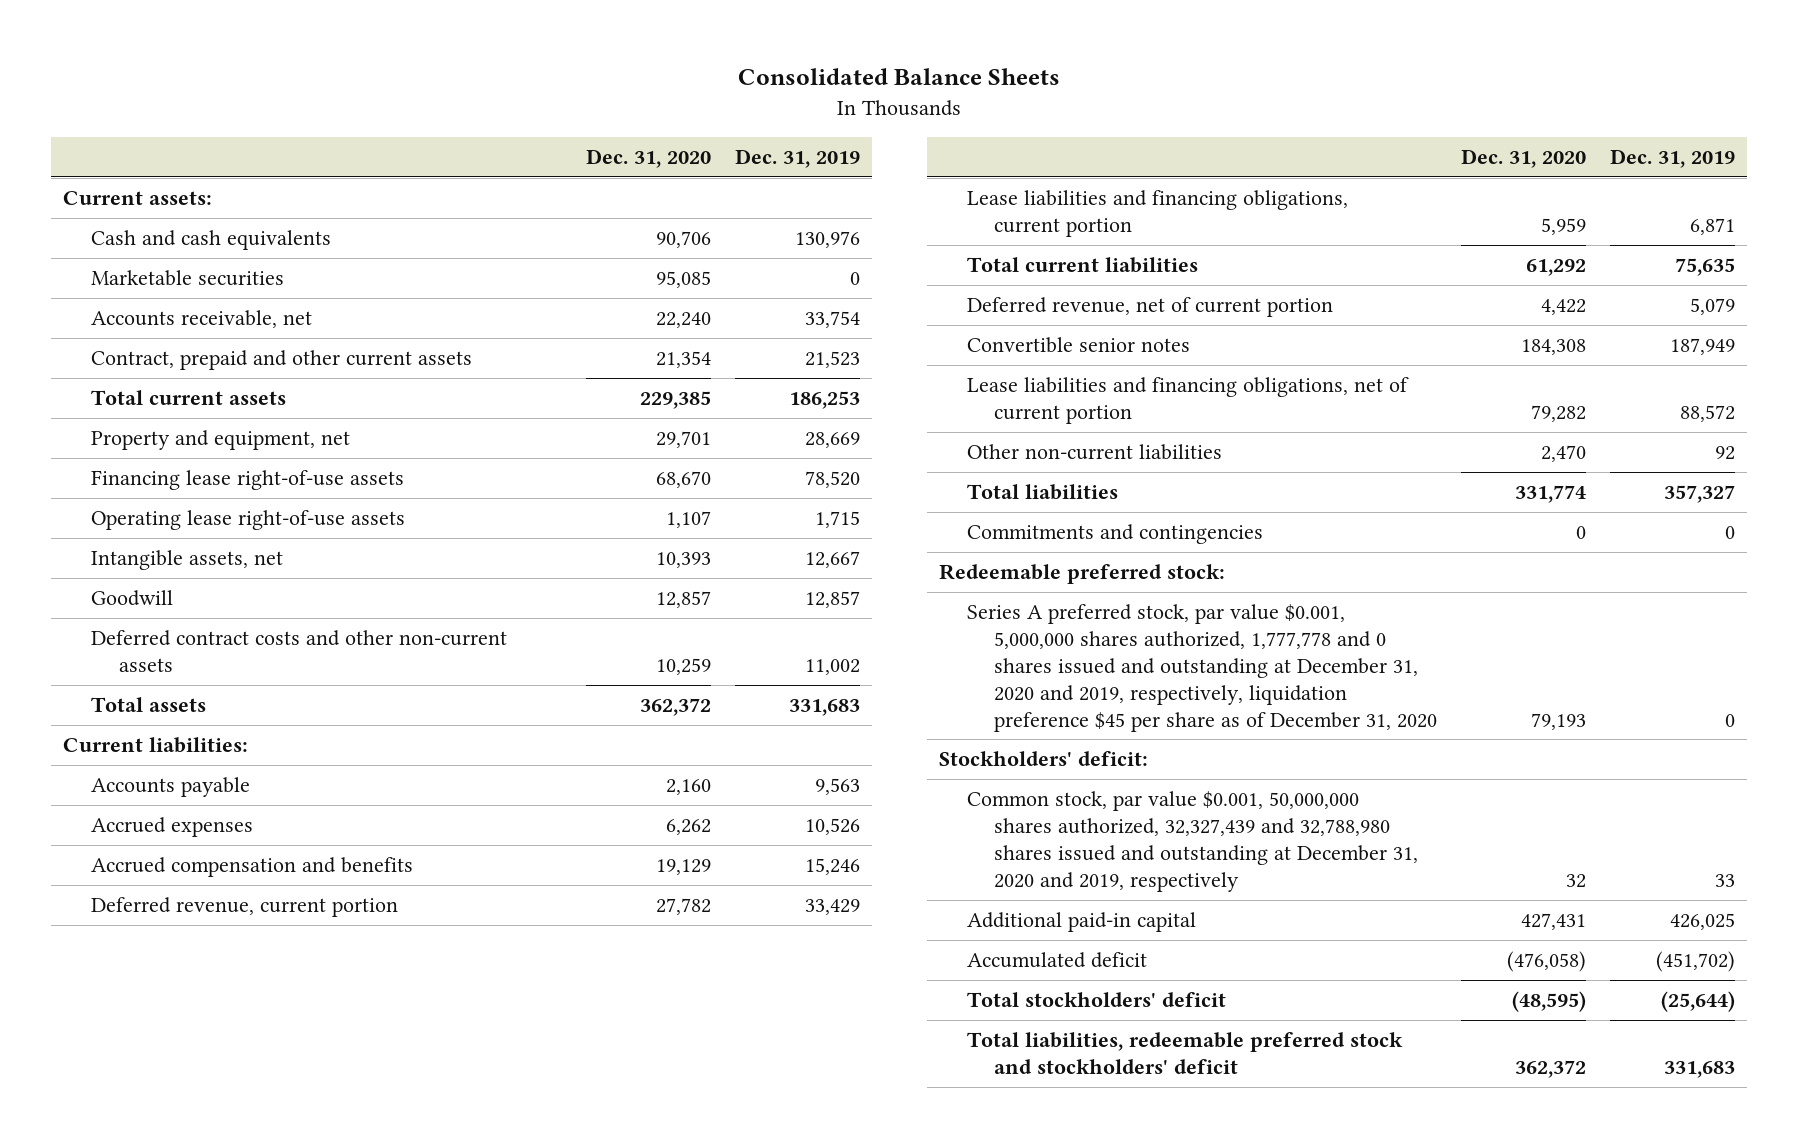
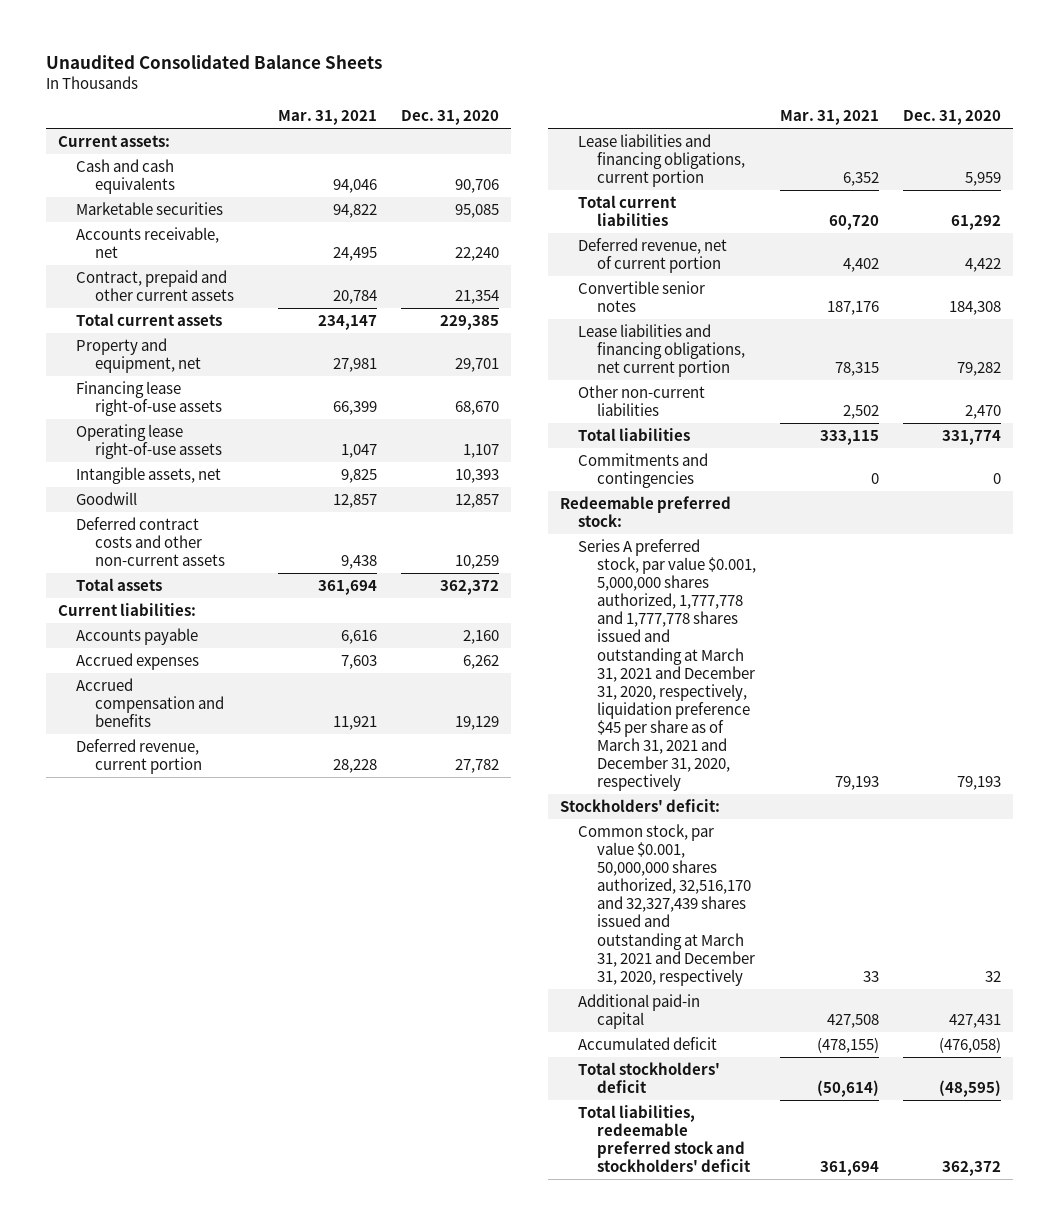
- Consolidated Balance Sheets
+ Unaudited Consolidated Balance Sheets
- | Dec. 31, 2020 | Dec. 31, 2019
+ | Mar. 31, 2021 | Dec. 31, 2020
- Lease liabilities and financing obligations, net of current portion | 79,282 | 88,572
+ Lease liabilities and financing obligations, net current portion | 78,315 | 79,282
- Series A preferred stock, par value $0.001, 5,000,000 shares authorized, 1,777,778 and 0 shares issued and outstanding at December 31, 2020 and 2019, respectively, liquidation preference $45 per share as of December 31, 2020 | 79,193 | 0
+ Series A preferred stock, par value $0.001, 5,000,000 shares authorized, 1,777,778 and 1,777,778 shares issued and outstanding at March 31, 2021 and December 31, 2020, respectively, liquidation preference $45 per share as of March 31, 2021 and December 31, 2020, respectively | 79,193 | 79,193
- Common stock, par value $0.001, 50,000,000 shares authorized, 32,327,439 and 32,788,980 shares issued and outstanding at December 31, 2020 and 2019, respectively | 32 | 33
+ Common stock, par value $0.001, 50,000,000 shares authorized, 32,516,170 and 32,327,439 shares issued and outstanding at March 31, 2021 and December 31, 2020, respectively | 33 | 32

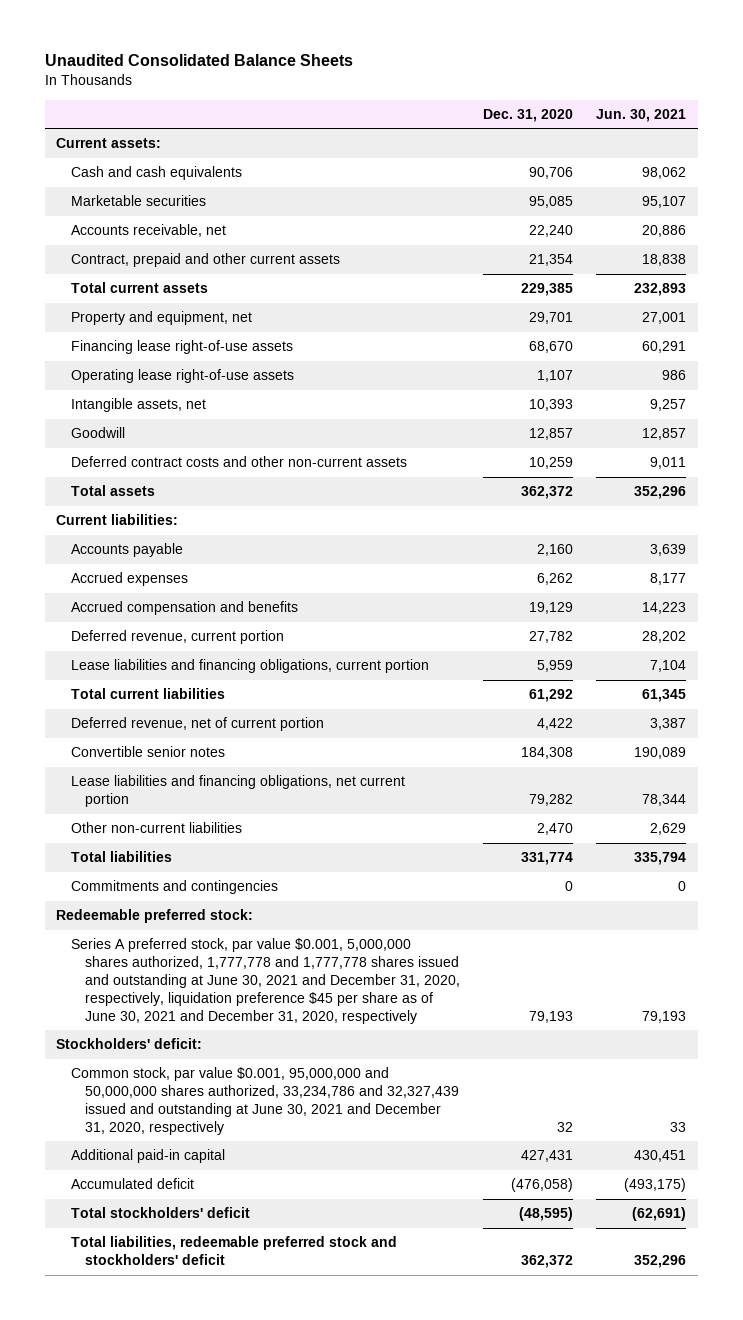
- | Mar. 31, 2021 | Dec. 31, 2020
+ | Dec. 31, 2020 | Jun. 30, 2021
- Series A preferred stock, par value $0.001, 5,000,000 shares authorized, 1,777,778 and 1,777,778 shares issued and outstanding at March 31, 2021 and December 31, 2020, respectively, liquidation preference $45 per share as of March 31, 2021 and December 31, 2020, respectively | 79,193 | 79,193
+ Series A preferred stock, par value $0.001, 5,000,000 shares authorized, 1,777,778 and 1,777,778 shares issued and outstanding at June 30, 2021 and December 31, 2020, respectively, liquidation preference $45 per share as of June 30, 2021 and December 31, 2020, respectively | 79,193 | 79,193
- Common stock, par value $0.001, 50,000,000 shares authorized, 32,516,170 and 32,327,439 shares issued and outstanding at March 31, 2021 and December 31, 2020, respectively | 33 | 32
+ Common stock, par value $0.001, 95,000,000 and 50,000,000 shares authorized, 33,234,786 and 32,327,439 issued and outstanding at June 30, 2021 and December 31, 2020, respectively | 32 | 33

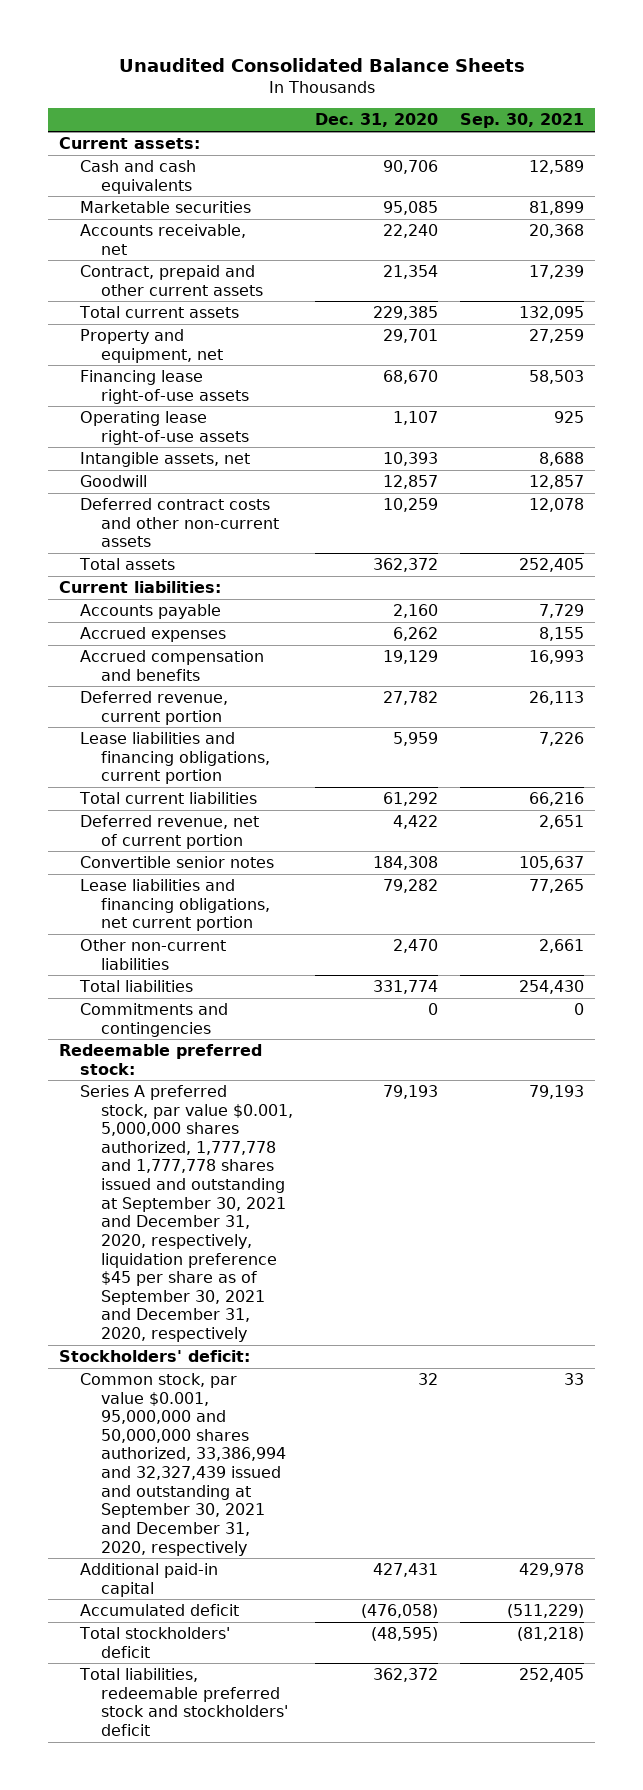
- | Dec. 31, 2020 | Jun. 30, 2021
+ | Dec. 31, 2020 | Sep. 30, 2021
- Series A preferred stock, par value $0.001, 5,000,000 shares authorized, 1,777,778 and 1,777,778 shares issued and outstanding at June 30, 2021 and December 31, 2020, respectively, liquidation preference $45 per share as of June 30, 2021 and December 31, 2020, respectively | 79,193 | 79,193
+ Series A preferred stock, par value $0.001, 5,000,000 shares authorized, 1,777,778 and 1,777,778 shares issued and outstanding at September 30, 2021 and December 31, 2020, respectively, liquidation preference $45 per share as of September 30, 2021 and December 31, 2020, respectively | 79,193 | 79,193
- Common stock, par value $0.001, 95,000,000 and 50,000,000 shares authorized, 33,234,786 and 32,327,439 issued and outstanding at June 30, 2021 and December 31, 2020, respectively | 32 | 33
+ Common stock, par value $0.001, 95,000,000 and 50,000,000 shares authorized, 33,386,994 and 32,327,439 issued and outstanding at September 30, 2021 and December 31, 2020, respectively | 32 | 33

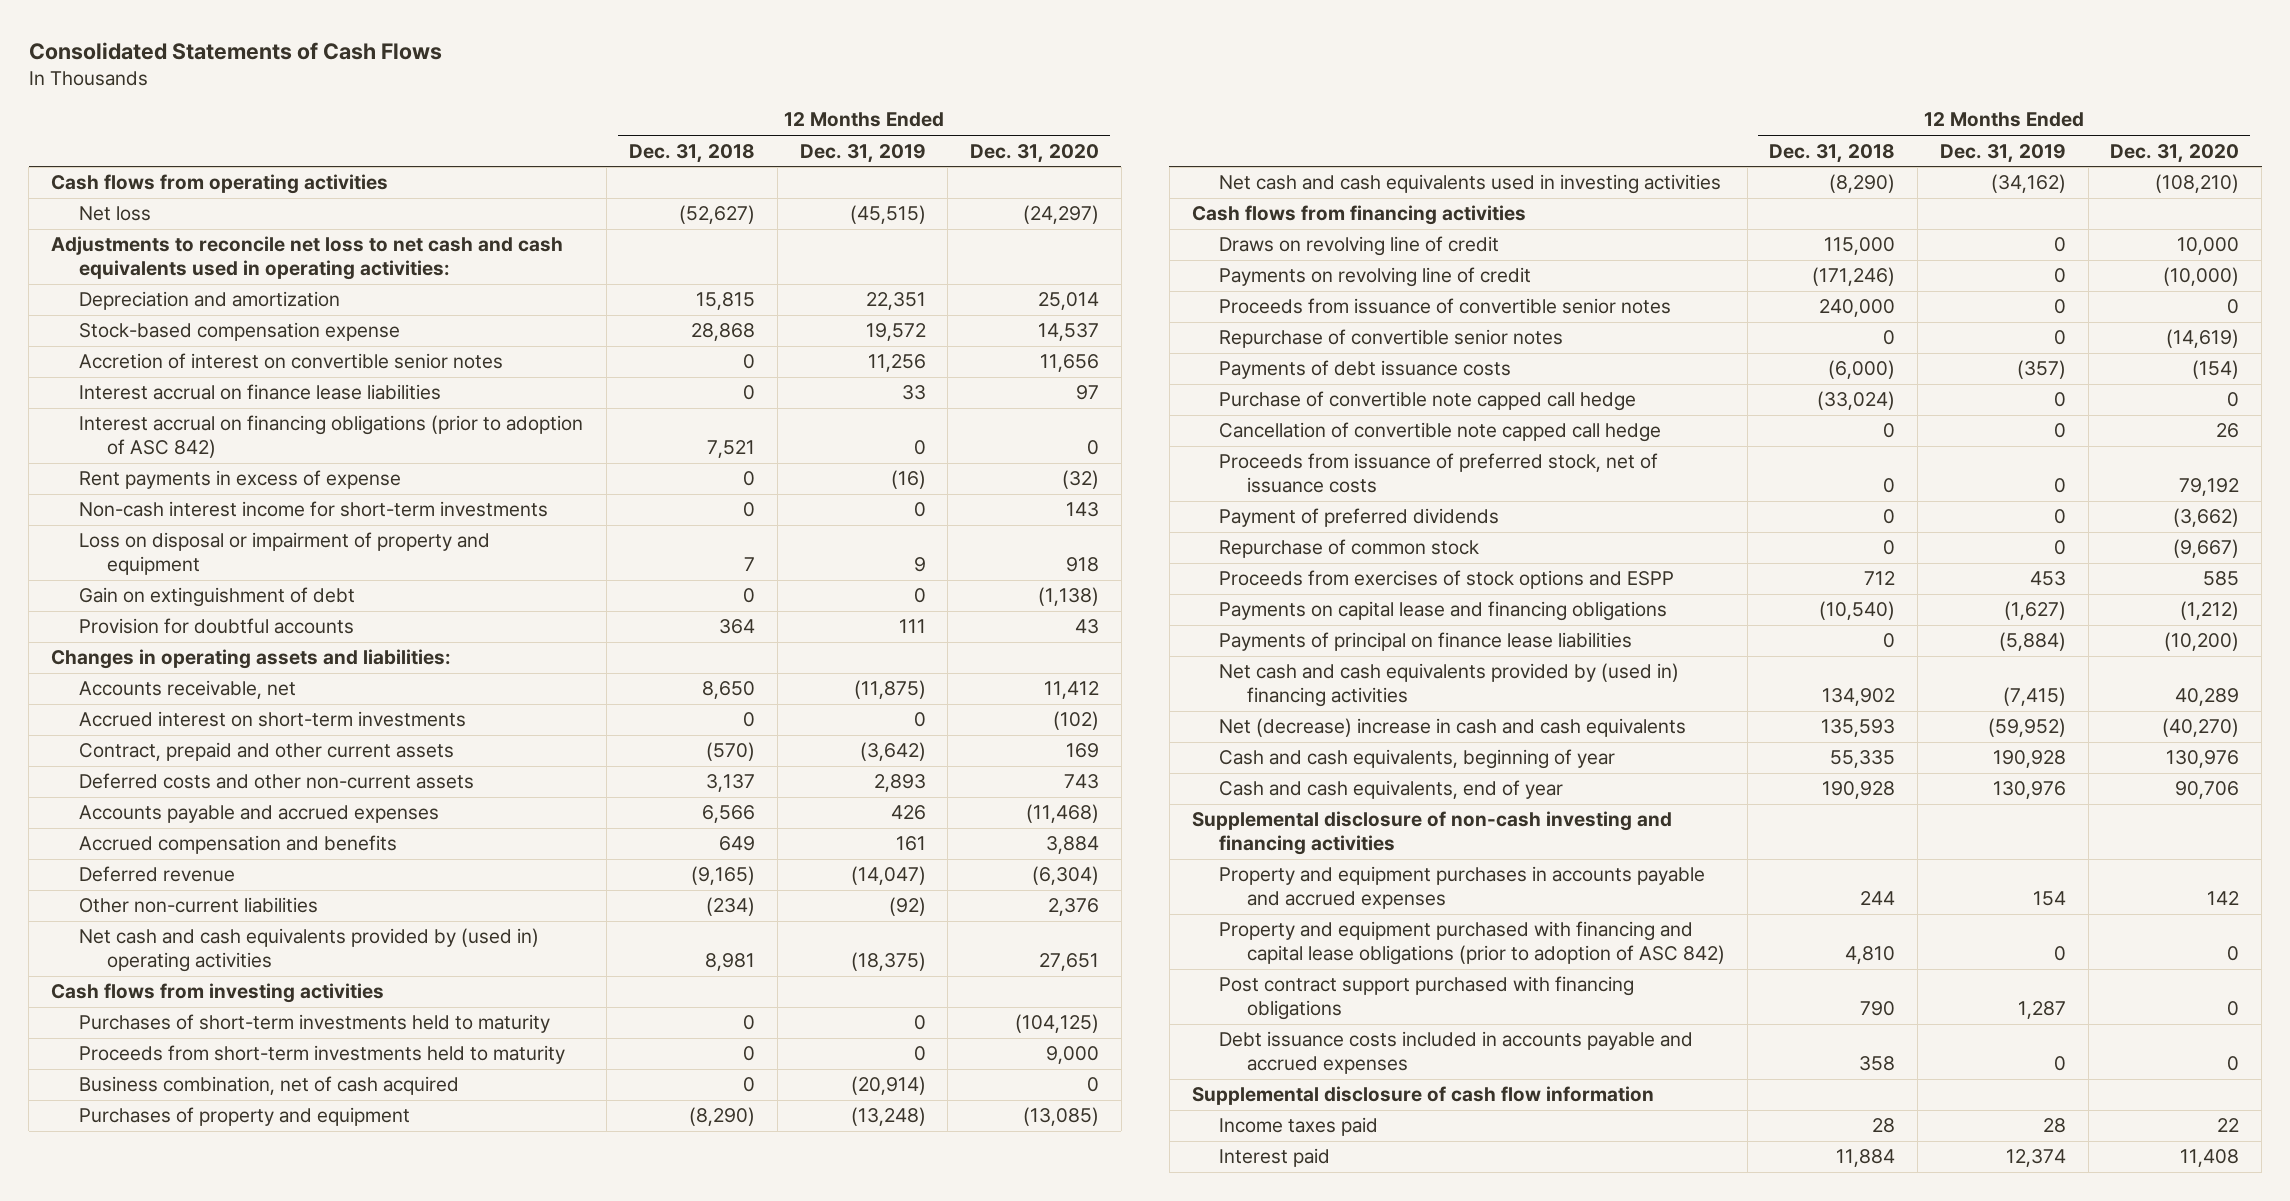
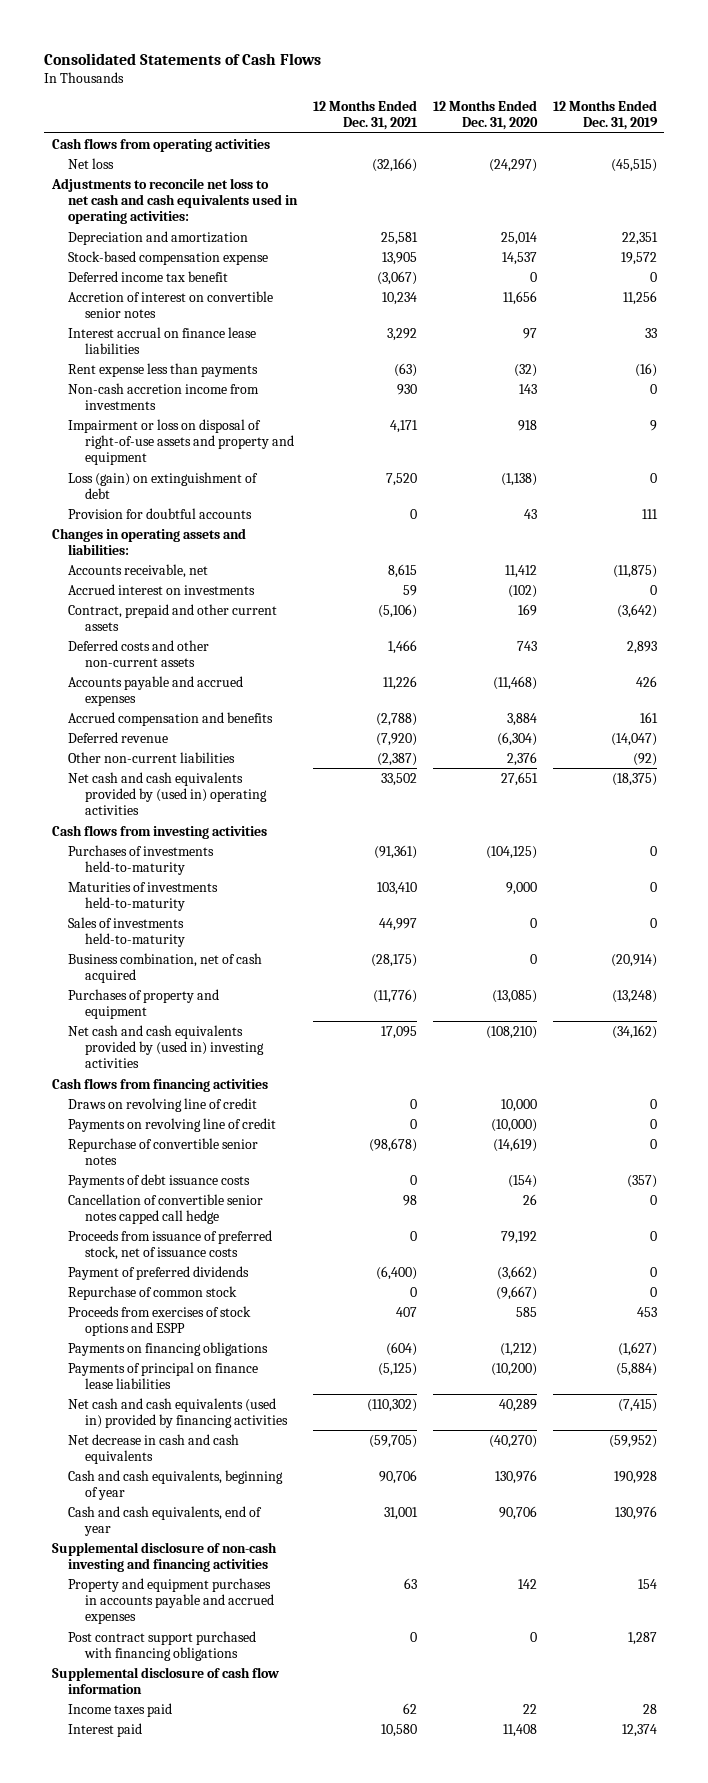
- | 12 Months Ended Dec. 31, 2018 | 12 Months Ended Dec. 31, 2019 | 12 Months Ended Dec. 31, 2020
+ | 12 Months Ended Dec. 31, 2021 | 12 Months Ended Dec. 31, 2020 | 12 Months Ended Dec. 31, 2019
+ Deferred income tax benefit | (3,067) | 0 | 0
- Interest accrual on financing obligations (prior to adoption of ASC 842) | 7,521 | 0 | 0
- Rent payments in excess of expense | 0 | (16) | (32)
- Non-cash interest income for short-term investments | 0 | 0 | 143
- Loss on disposal or impairment of property and equipment | 7 | 9 | 918
- Gain on extinguishment of debt | 0 | 0 | (1,138)
+ Rent expense less than payments | (63) | (32) | (16)
+ Non-cash accretion income from investments | 930 | 143 | 0
+ Impairment or loss on disposal of right-of-use assets and property and equipment | 4,171 | 918 | 9
+ Loss (gain) on extinguishment of debt | 7,520 | (1,138) | 0
- Accrued interest on short-term investments | 0 | 0 | (102)
+ Accrued interest on investments | 59 | (102) | 0
- Purchases of short-term investments held to maturity | 0 | 0 | (104,125)
- Proceeds from short-term investments held to maturity | 0 | 0 | 9,000
+ Purchases of investments held-to-maturity | (91,361) | (104,125) | 0
+ Maturities of investments held-to-maturity | 103,410 | 9,000 | 0
+ Sales of investments held-to-maturity | 44,997 | 0 | 0
- Net cash and cash equivalents used in investing activities | (8,290) | (34,162) | (108,210)
+ Net cash and cash equivalents provided by (used in) investing activities | 17,095 | (108,210) | (34,162)
- Proceeds from issuance of convertible senior notes | 240,000 | 0 | 0
- Purchase of convertible note capped call hedge | (33,024) | 0 | 0
- Cancellation of convertible note capped call hedge | 0 | 0 | 26
+ Cancellation of convertible senior notes capped call hedge | 98 | 26 | 0
- Payments on capital lease and financing obligations | (10,540) | (1,627) | (1,212)
+ Payments on financing obligations | (604) | (1,212) | (1,627)
- Net cash and cash equivalents provided by (used in) financing activities | 134,902 | (7,415) | 40,289
- Net (decrease) increase in cash and cash equivalents | 135,593 | (59,952) | (40,270)
+ Net cash and cash equivalents (used in) provided by financing activities | (110,302) | 40,289 | (7,415)
+ Net decrease in cash and cash equivalents | (59,705) | (40,270) | (59,952)
- Property and equipment purchased with financing and capital lease obligations (prior to adoption of ASC 842) | 4,810 | 0 | 0
- Debt issuance costs included in accounts payable and accrued expenses | 358 | 0 | 0

